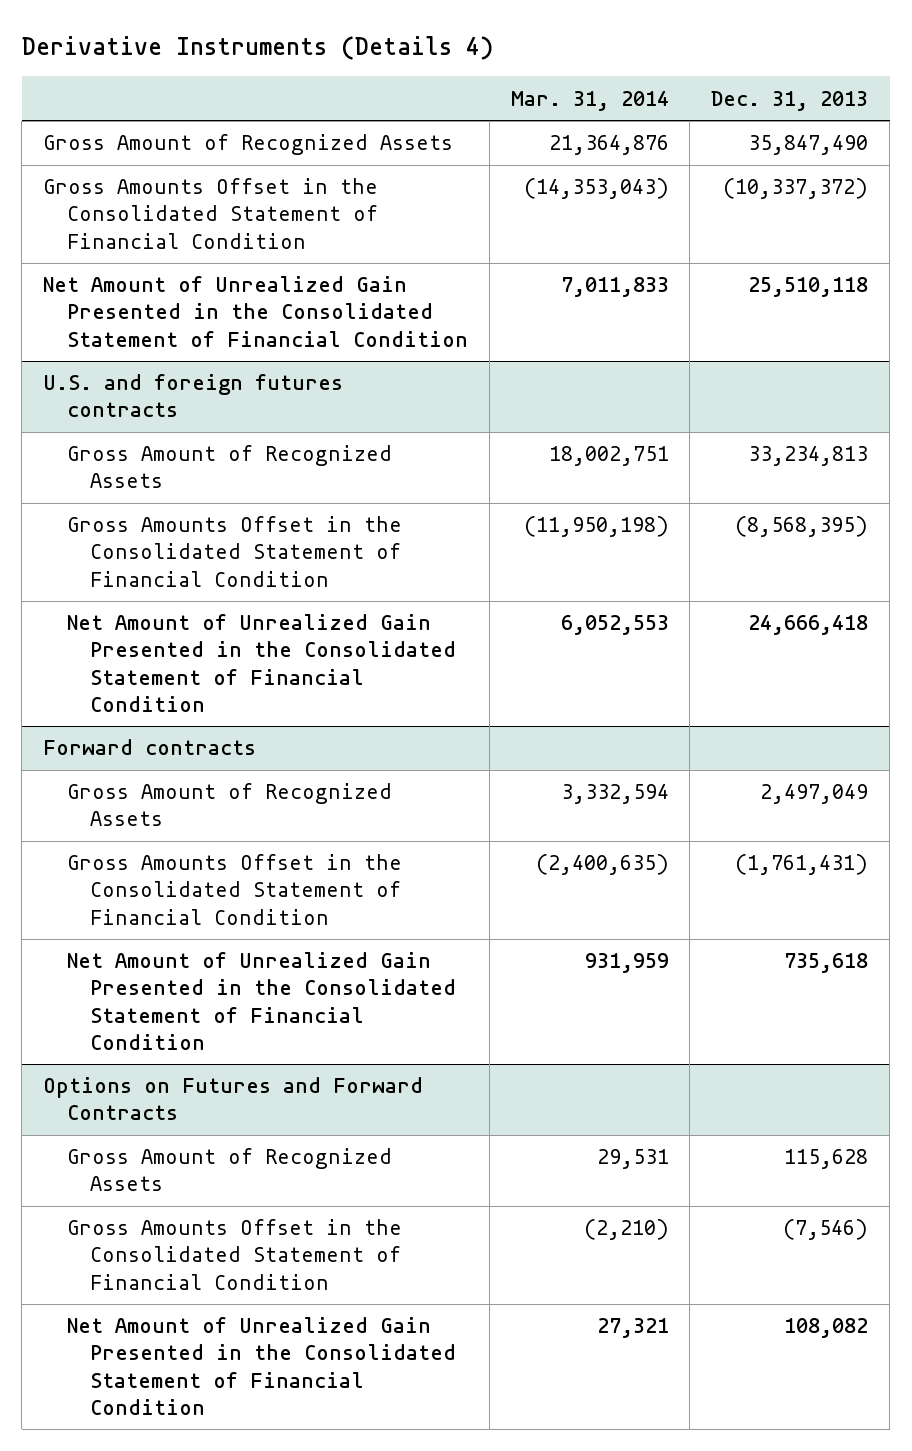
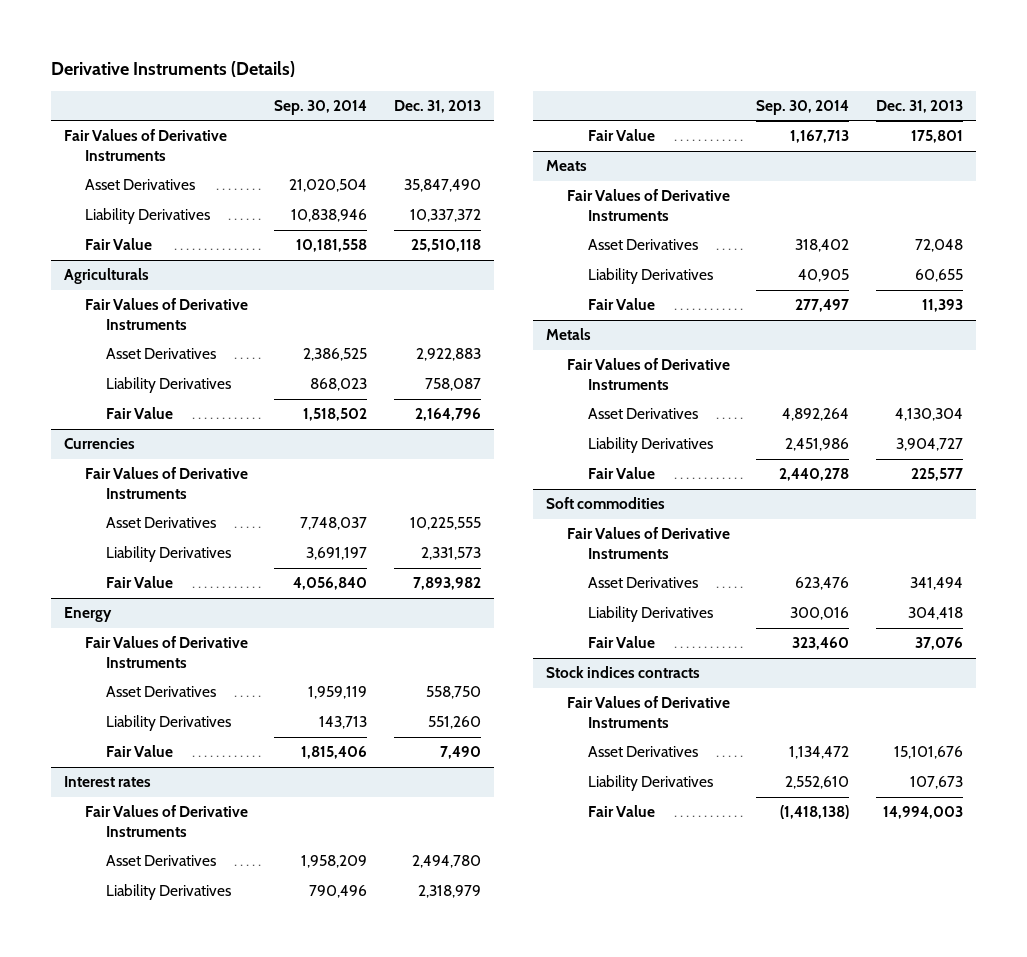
- Derivative Instruments (Details 4)
+ Derivative Instruments (Details)
- | Mar. 31, 2014 | Dec. 31, 2013
+ | Sep. 30, 2014 | Dec. 31, 2013
- Gross Amount of Recognized Assets | 21,364,876 | 35,847,490
- Gross Amounts Offset in the Consolidated Statement of Financial Condition | (14,353,043) | (10,337,372)
- Net Amount of Unrealized Gain Presented in the Consolidated Statement of Financial Condition | 7,011,833 | 25,510,118
- U.S. and foreign futures contracts
- Gross Amount of Recognized Assets | 18,002,751 | 33,234,813
- Gross Amounts Offset in the Consolidated Statement of Financial Condition | (11,950,198) | (8,568,395)
- Net Amount of Unrealized Gain Presented in the Consolidated Statement of Financial Condition | 6,052,553 | 24,666,418
- Forward contracts
- Gross Amount of Recognized Assets | 3,332,594 | 2,497,049
- Gross Amounts Offset in the Consolidated Statement of Financial Condition | (2,400,635) | (1,761,431)
- Net Amount of Unrealized Gain Presented in the Consolidated Statement of Financial Condition | 931,959 | 735,618
- Options on Futures and Forward Contracts
- Gross Amount of Recognized Assets | 29,531 | 115,628
- Gross Amounts Offset in the Consolidated Statement of Financial Condition | (2,210) | (7,546)
- Net Amount of Unrealized Gain Presented in the Consolidated Statement of Financial Condition | 27,321 | 108,082
+ Fair Values of Derivative Instruments
+ Asset Derivatives | 21,020,504 | 35,847,490
+ Liability Derivatives | 10,838,946 | 10,337,372
+ Fair Value | 10,181,558 | 25,510,118
+ Agriculturals
+ Fair Values of Derivative Instruments
+ Asset Derivatives | 2,386,525 | 2,922,883
+ Liability Derivatives | 868,023 | 758,087
+ Fair Value | 1,518,502 | 2,164,796
+ Currencies
+ Fair Values of Derivative Instruments
+ Asset Derivatives | 7,748,037 | 10,225,555
+ Liability Derivatives | 3,691,197 | 2,331,573
+ Fair Value | 4,056,840 | 7,893,982
+ Energy
+ Fair Values of Derivative Instruments
+ Asset Derivatives | 1,959,119 | 558,750
+ Liability Derivatives | 143,713 | 551,260
+ Fair Value | 1,815,406 | 7,490
+ Interest rates
+ Fair Values of Derivative Instruments
+ Asset Derivatives | 1,958,209 | 2,494,780
+ Liability Derivatives | 790,496 | 2,318,979
+ Fair Value | 1,167,713 | 175,801
+ Meats
+ Fair Values of Derivative Instruments
+ Asset Derivatives | 318,402 | 72,048
+ Liability Derivatives | 40,905 | 60,655
+ Fair Value | 277,497 | 11,393
+ Metals
+ Fair Values of Derivative Instruments
+ Asset Derivatives | 4,892,264 | 4,130,304
+ Liability Derivatives | 2,451,986 | 3,904,727
+ Fair Value | 2,440,278 | 225,577
+ Soft commodities
+ Fair Values of Derivative Instruments
+ Asset Derivatives | 623,476 | 341,494
+ Liability Derivatives | 300,016 | 304,418
+ Fair Value | 323,460 | 37,076
+ Stock indices contracts
+ Fair Values of Derivative Instruments
+ Asset Derivatives | 1,134,472 | 15,101,676
+ Liability Derivatives | 2,552,610 | 107,673
+ Fair Value | (1,418,138) | 14,994,003

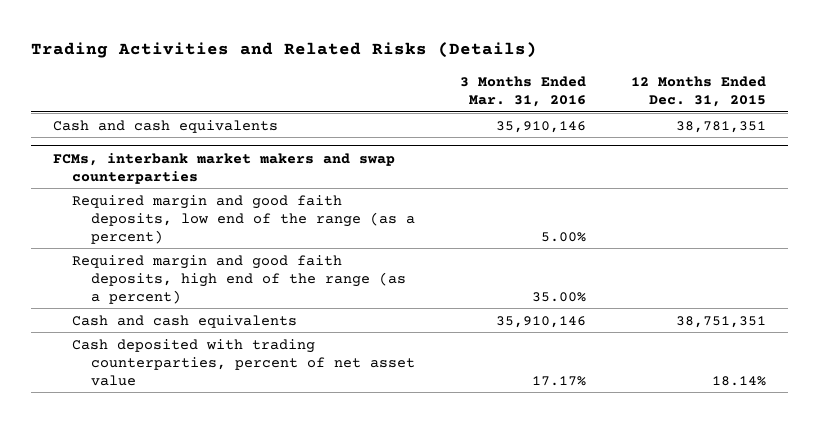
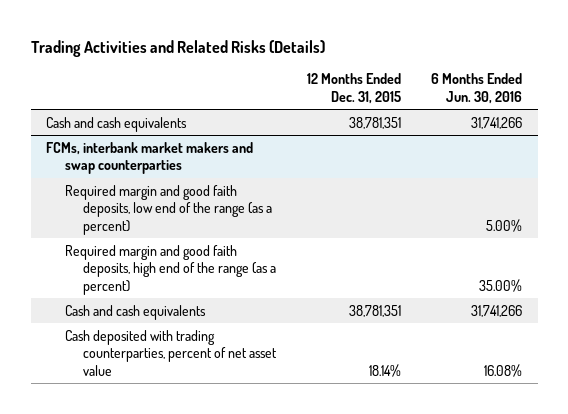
- | 3 Months Ended Mar. 31, 2016 | 12 Months Ended Dec. 31, 2015
+ | 12 Months Ended Dec. 31, 2015 | 6 Months Ended Jun. 30, 2016
@ FCMs, interbank market makers and swap counterparties
- Cash and cash equivalents | 35,910,146 | 38,751,351
+ Cash and cash equivalents | 38,781,351 | 31,741,266

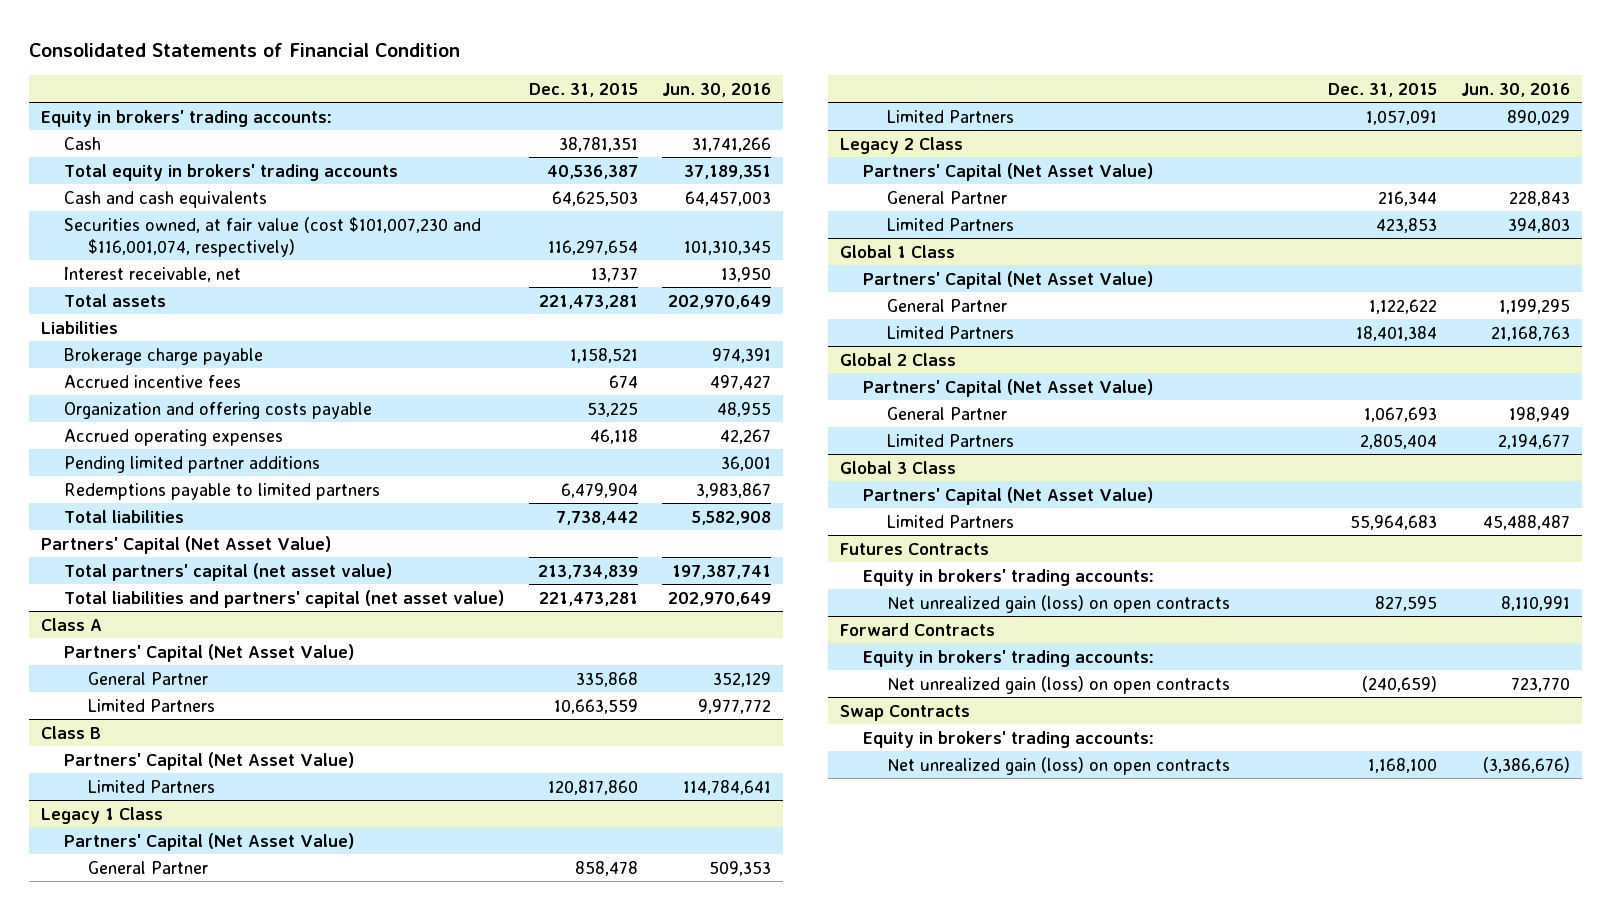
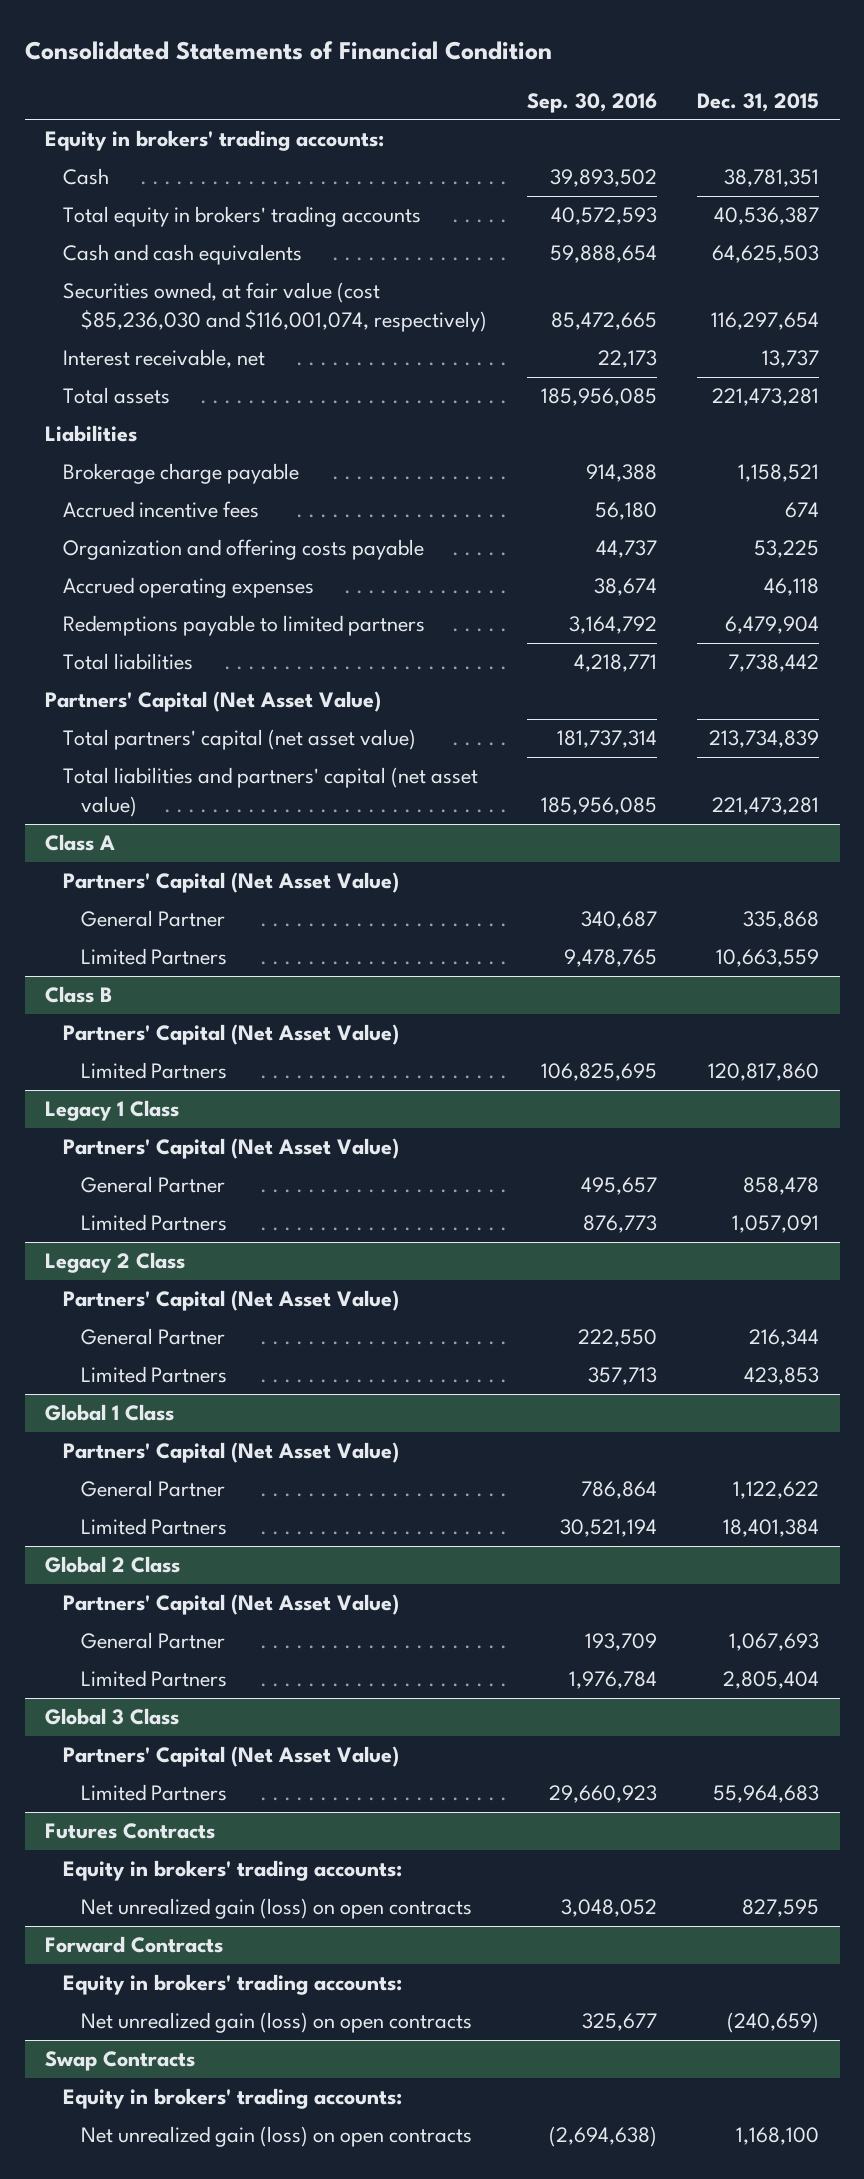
- | Dec. 31, 2015 | Jun. 30, 2016
+ | Sep. 30, 2016 | Dec. 31, 2015
- Securities owned, at fair value (cost $101,007,230 and $116,001,074, respectively) | 116,297,654 | 101,310,345
+ Securities owned, at fair value (cost $85,236,030 and $116,001,074, respectively) | 85,472,665 | 116,297,654
- Pending limited partner additions | | 36,001

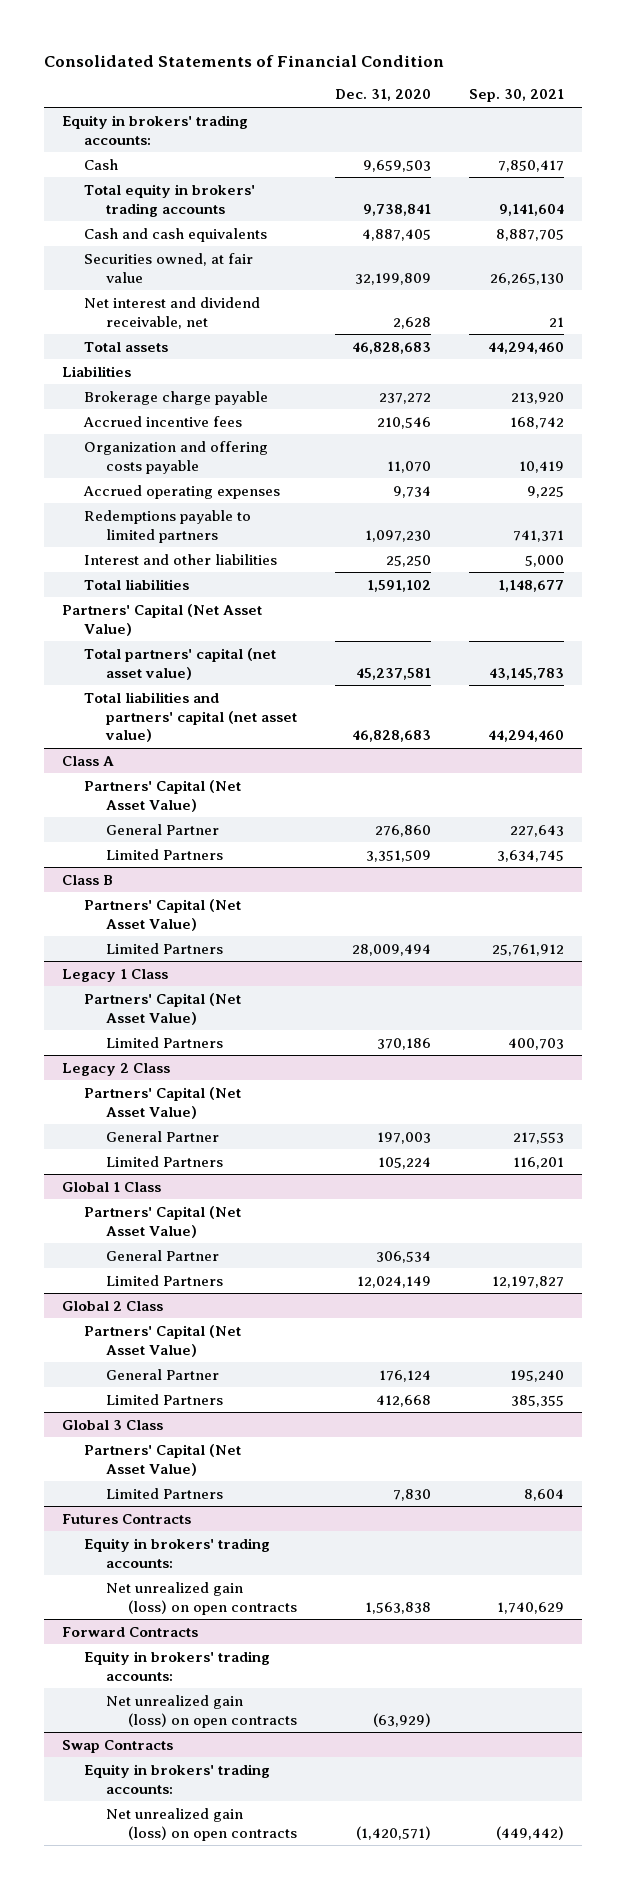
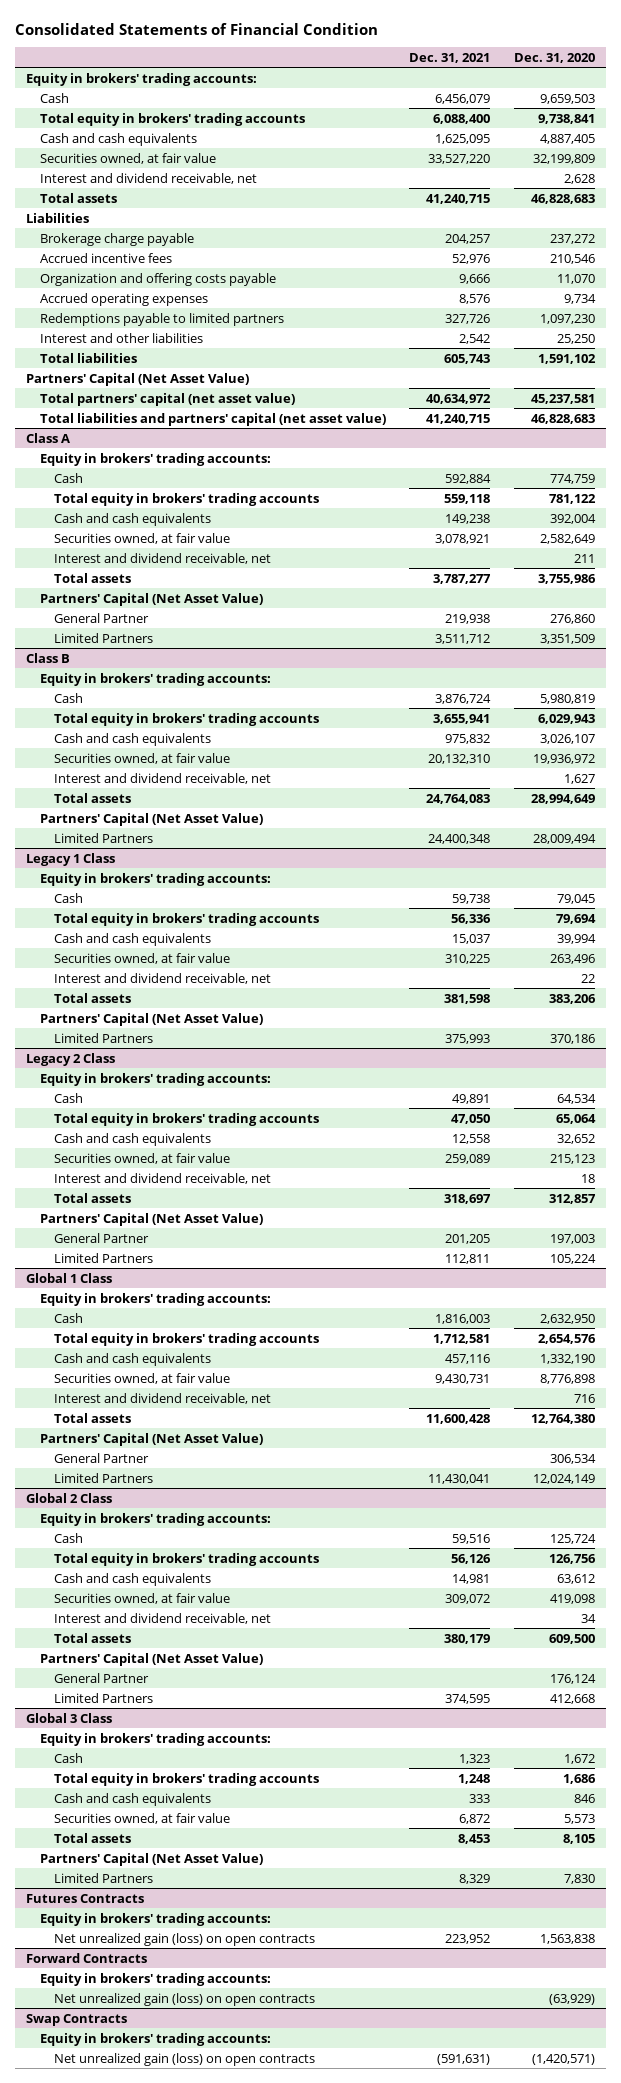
- | Dec. 31, 2020 | Sep. 30, 2021
+ | Dec. 31, 2021 | Dec. 31, 2020
- Net interest and dividend receivable, net | 2,628 | 21
+ Interest and dividend receivable, net | | 2,628
@ Class A
+ Equity in brokers' trading accounts:
+ Cash | 592,884 | 774,759
+ Total equity in brokers' trading accounts | 559,118 | 781,122
+ Cash and cash equivalents | 149,238 | 392,004
+ Securities owned, at fair value | 3,078,921 | 2,582,649
+ Interest and dividend receivable, net | | 211
+ Total assets | 3,787,277 | 3,755,986
@ Class B
+ Equity in brokers' trading accounts:
+ Cash | 3,876,724 | 5,980,819
+ Total equity in brokers' trading accounts | 3,655,941 | 6,029,943
+ Cash and cash equivalents | 975,832 | 3,026,107
+ Securities owned, at fair value | 20,132,310 | 19,936,972
+ Interest and dividend receivable, net | | 1,627
+ Total assets | 24,764,083 | 28,994,649
@ Legacy 1 Class
+ Equity in brokers' trading accounts:
+ Cash | 59,738 | 79,045
+ Total equity in brokers' trading accounts | 56,336 | 79,694
+ Cash and cash equivalents | 15,037 | 39,994
+ Securities owned, at fair value | 310,225 | 263,496
+ Interest and dividend receivable, net | | 22
+ Total assets | 381,598 | 383,206
@ Legacy 2 Class
+ Equity in brokers' trading accounts:
+ Cash | 49,891 | 64,534
+ Total equity in brokers' trading accounts | 47,050 | 65,064
+ Cash and cash equivalents | 12,558 | 32,652
+ Securities owned, at fair value | 259,089 | 215,123
+ Interest and dividend receivable, net | | 18
+ Total assets | 318,697 | 312,857
@ Global 1 Class
+ Equity in brokers' trading accounts:
+ Cash | 1,816,003 | 2,632,950
+ Total equity in brokers' trading accounts | 1,712,581 | 2,654,576
+ Cash and cash equivalents | 457,116 | 1,332,190
+ Securities owned, at fair value | 9,430,731 | 8,776,898
+ Interest and dividend receivable, net | | 716
+ Total assets | 11,600,428 | 12,764,380
@ Global 2 Class
+ Equity in brokers' trading accounts:
+ Cash | 59,516 | 125,724
+ Total equity in brokers' trading accounts | 56,126 | 126,756
+ Cash and cash equivalents | 14,981 | 63,612
+ Securities owned, at fair value | 309,072 | 419,098
+ Interest and dividend receivable, net | | 34
+ Total assets | 380,179 | 609,500
@ Global 3 Class
+ Equity in brokers' trading accounts:
+ Cash | 1,323 | 1,672
+ Total equity in brokers' trading accounts | 1,248 | 1,686
+ Cash and cash equivalents | 333 | 846
+ Securities owned, at fair value | 6,872 | 5,573
+ Total assets | 8,453 | 8,105

